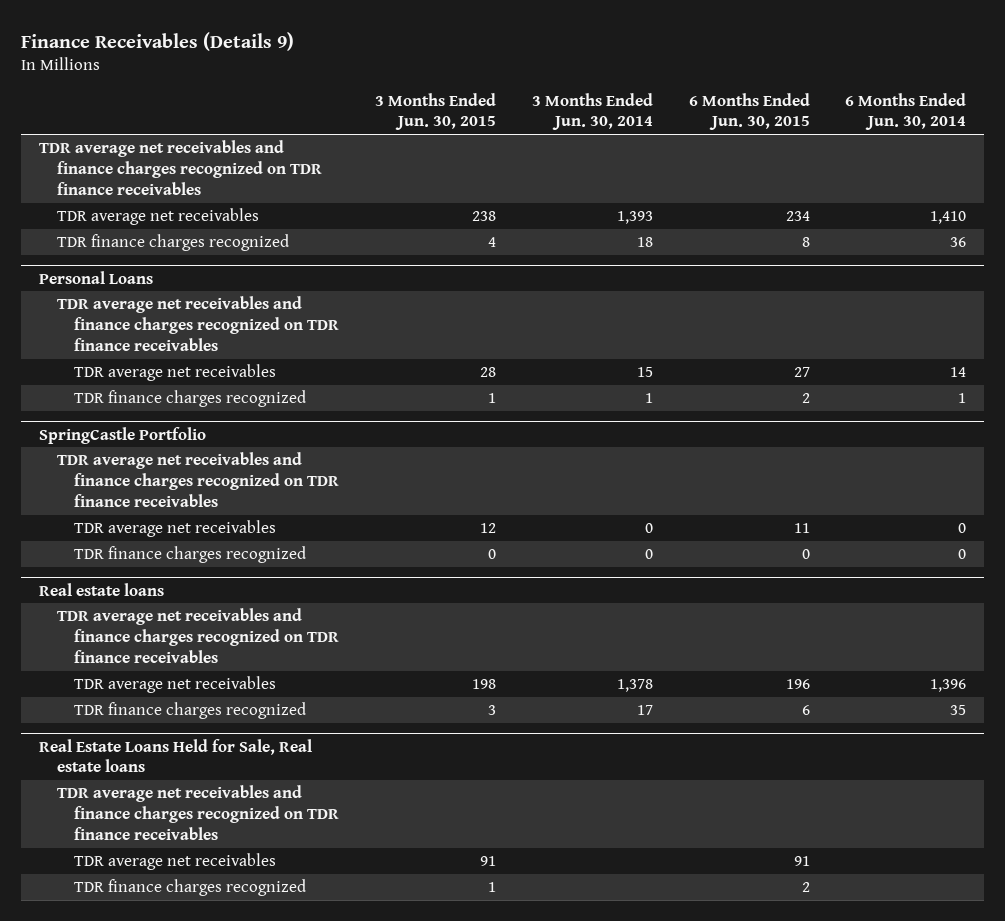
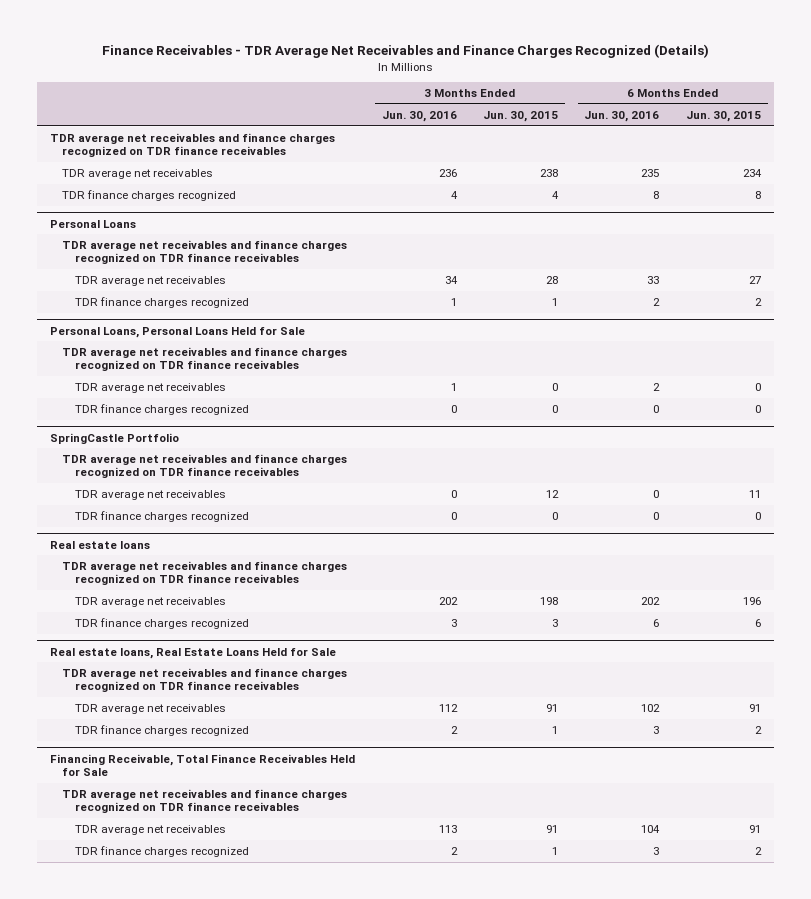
- Finance Receivables (Details 9)
+ Finance Receivables - TDR Average Net Receivables and Finance Charges Recognized (Details)
- | 3 Months Ended Jun. 30, 2015 | 3 Months Ended Jun. 30, 2014 | 6 Months Ended Jun. 30, 2015 | 6 Months Ended Jun. 30, 2014
+ | 3 Months Ended Jun. 30, 2016 | 3 Months Ended Jun. 30, 2015 | 6 Months Ended Jun. 30, 2016 | 6 Months Ended Jun. 30, 2015
+ Personal Loans, Personal Loans Held for Sale
+ TDR average net receivables and finance charges recognized on TDR finance receivables
+ TDR average net receivables | 1 | 0 | 2 | 0
+ TDR finance charges recognized | 0 | 0 | 0 | 0
- Real Estate Loans Held for Sale, Real estate loans
+ Real estate loans, Real Estate Loans Held for Sale
+ Financing Receivable, Total Finance Receivables Held for Sale
+ TDR average net receivables and finance charges recognized on TDR finance receivables
+ TDR average net receivables | 113 | 91 | 104 | 91
+ TDR finance charges recognized | 2 | 1 | 3 | 2

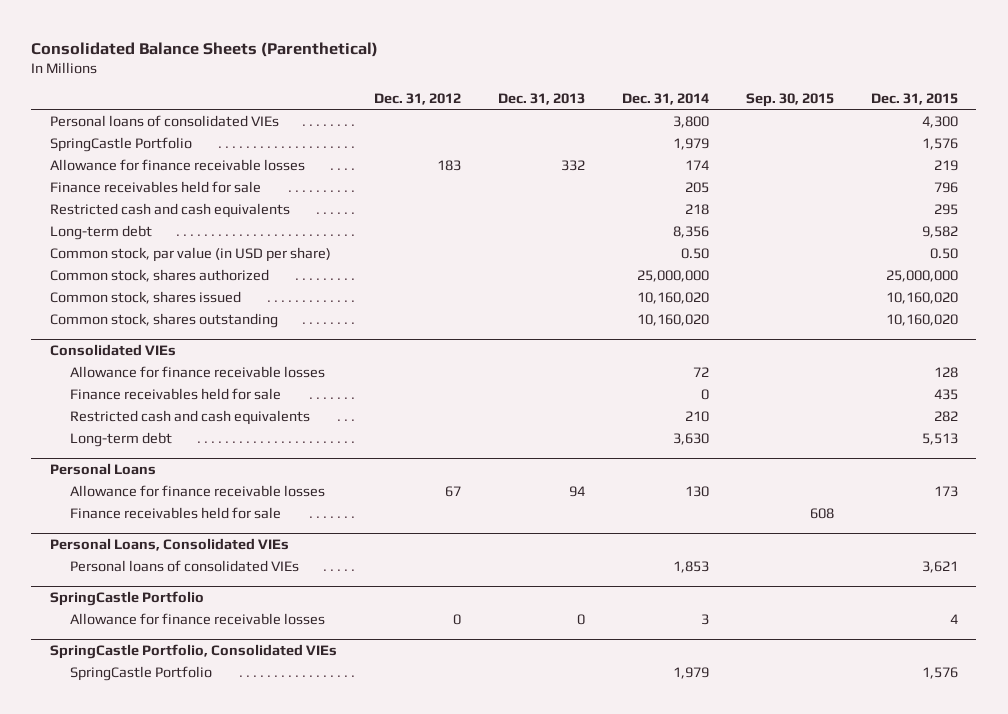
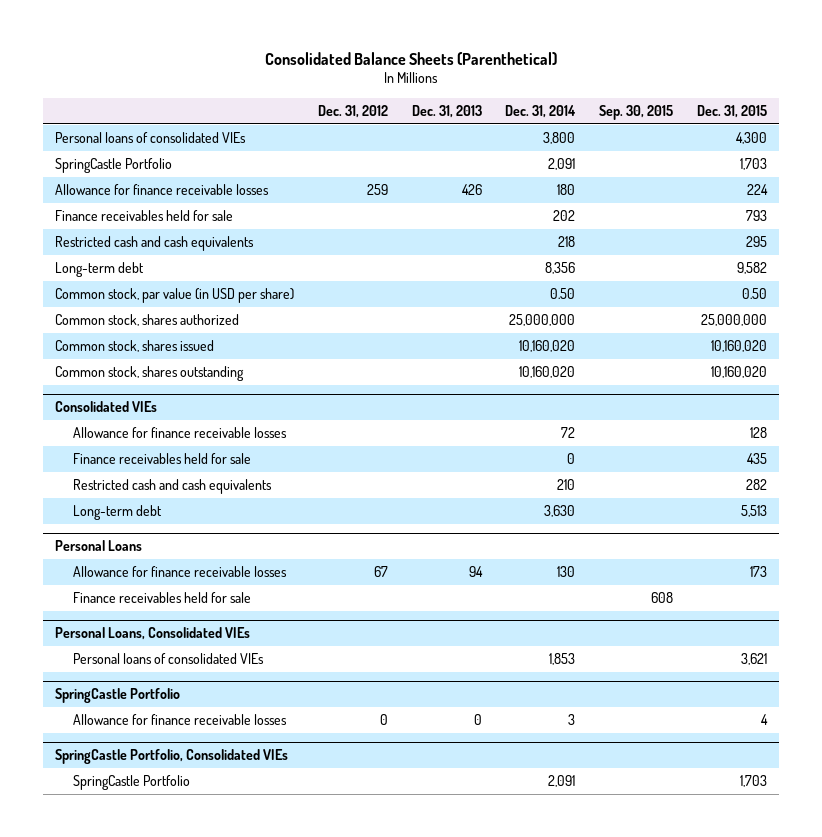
- SpringCastle Portfolio | | | 1,979 | | 1,576
- Allowance for finance receivable losses | 183 | 332 | 174 | | 219
- Finance receivables held for sale | | | 205 | | 796
+ SpringCastle Portfolio | | | 2,091 | | 1,703
+ Allowance for finance receivable losses | 259 | 426 | 180 | | 224
+ Finance receivables held for sale | | | 202 | | 793
@ SpringCastle Portfolio, Consolidated VIEs
- SpringCastle Portfolio | | | 1,979 | | 1,576
+ SpringCastle Portfolio | | | 2,091 | | 1,703

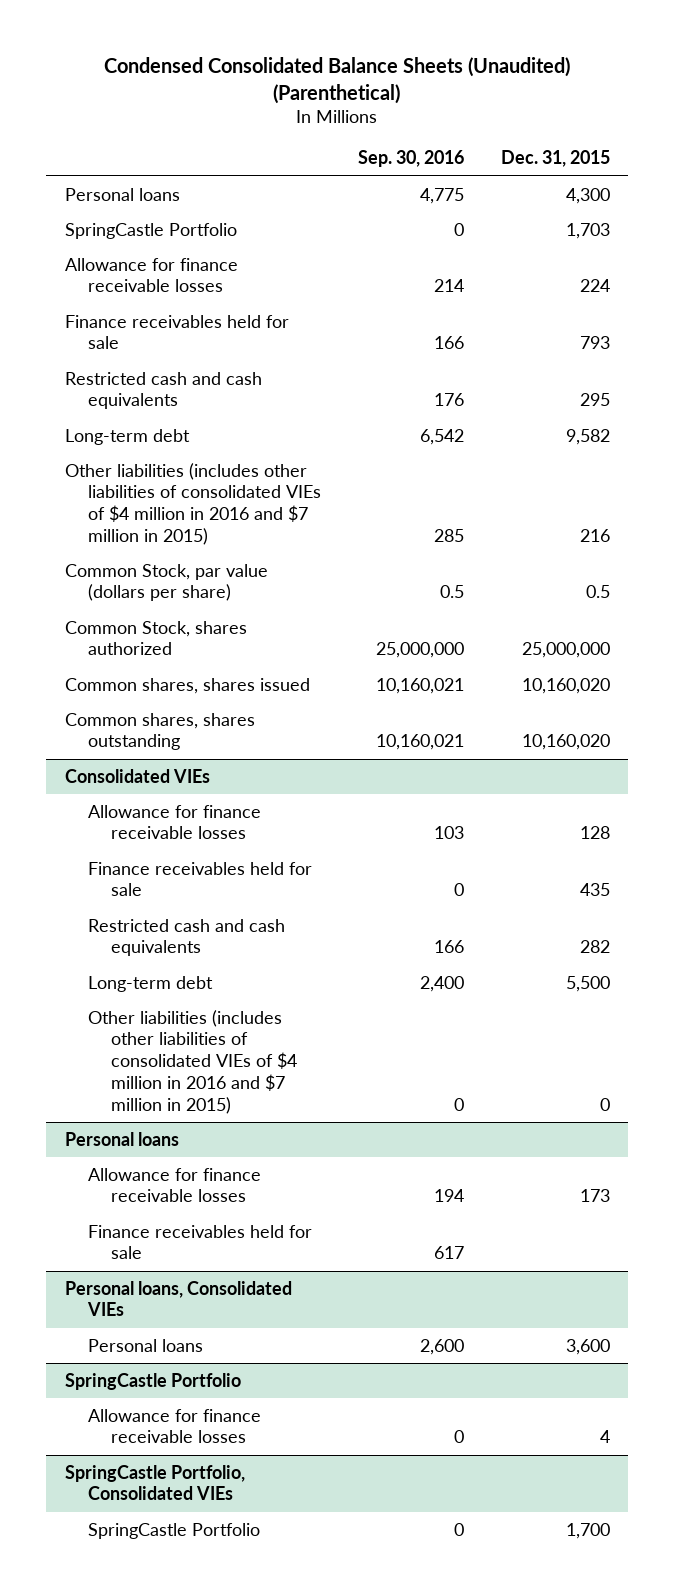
- Consolidated Balance Sheets (Parenthetical)
+ Condensed Consolidated Balance Sheets (Unaudited) (Parenthetical)
- | Dec. 31, 2012 | Dec. 31, 2013 | Dec. 31, 2014 | Sep. 30, 2015 | Dec. 31, 2015
+ | Sep. 30, 2016 | Dec. 31, 2015
- Personal loans of consolidated VIEs | | | 3,800 | | 4,300
+ Personal loans | 4,775 | 4,300
- Common stock, par value (in USD per share) | | | 0.50 | | 0.50
- Common stock, shares authorized | | | 25,000,000 | | 25,000,000
- Common stock, shares issued | | | 10,160,020 | | 10,160,020
- Common stock, shares outstanding | | | 10,160,020 | | 10,160,020
+ Other liabilities (includes other liabilities of consolidated VIEs of $4 million in 2016 and $7 million in 2015) | 285 | 216
+ Common Stock, par value (dollars per share) | 0.5 | 0.5
+ Common Stock, shares authorized | 25,000,000 | 25,000,000
+ Common shares, shares issued | 10,160,021 | 10,160,020
+ Common shares, shares outstanding | 10,160,021 | 10,160,020
@ Consolidated VIEs
- Long-term debt | | | 3,630 | | 5,513
- Personal Loans
@ Consolidated VIEs
+ Long-term debt | 2,400 | 5,500
+ Other liabilities (includes other liabilities of consolidated VIEs of $4 million in 2016 and $7 million in 2015) | 0 | 0
+ Personal loans
- Personal Loans, Consolidated VIEs
- Personal loans of consolidated VIEs | | | 1,853 | | 3,621
+ Personal loans, Consolidated VIEs
+ Personal loans | 2,600 | 3,600
@ SpringCastle Portfolio, Consolidated VIEs
- SpringCastle Portfolio | | | 2,091 | | 1,703
+ SpringCastle Portfolio | 0 | 1,700

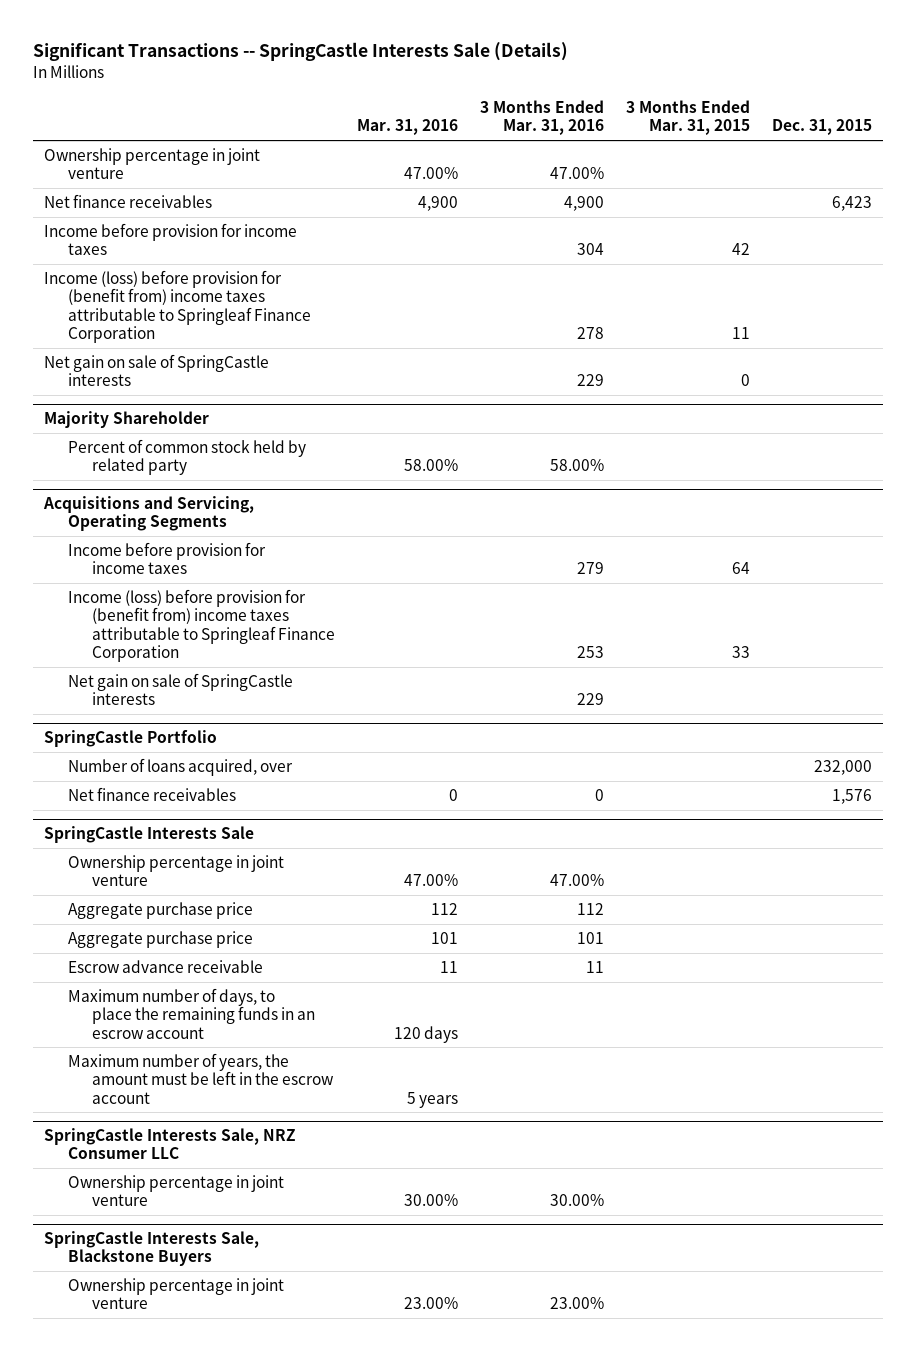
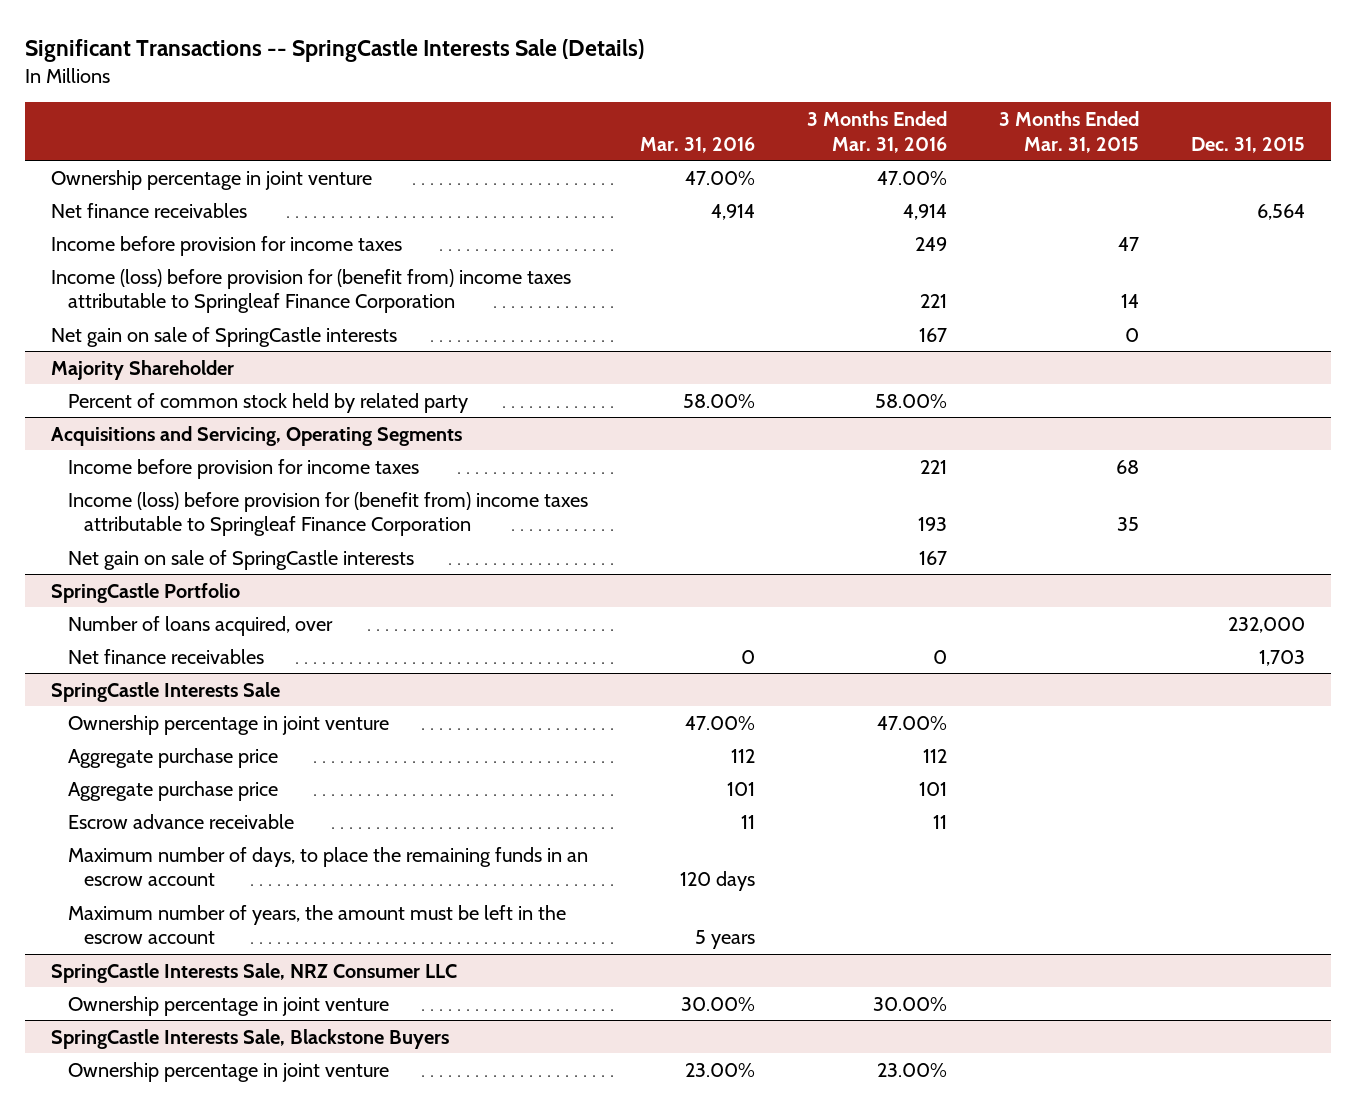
- Net finance receivables | 4,900 | 4,900 | | 6,423
- Income before provision for income taxes | | 304 | 42 |
- Income (loss) before provision for (benefit from) income taxes attributable to Springleaf Finance Corporation | | 278 | 11 |
- Net gain on sale of SpringCastle interests | | 229 | 0 |
+ Net finance receivables | 4,914 | 4,914 | | 6,564
+ Income before provision for income taxes | | 249 | 47 |
+ Income (loss) before provision for (benefit from) income taxes attributable to Springleaf Finance Corporation | | 221 | 14 |
+ Net gain on sale of SpringCastle interests | | 167 | 0 |
@ Acquisitions and Servicing, Operating Segments
- Income before provision for income taxes | | 279 | 64 |
- Income (loss) before provision for (benefit from) income taxes attributable to Springleaf Finance Corporation | | 253 | 33 |
- Net gain on sale of SpringCastle interests | | 229 | |
+ Income before provision for income taxes | | 221 | 68 |
+ Income (loss) before provision for (benefit from) income taxes attributable to Springleaf Finance Corporation | | 193 | 35 |
+ Net gain on sale of SpringCastle interests | | 167 | |
@ SpringCastle Portfolio
- Net finance receivables | 0 | 0 | | 1,576
+ Net finance receivables | 0 | 0 | | 1,703

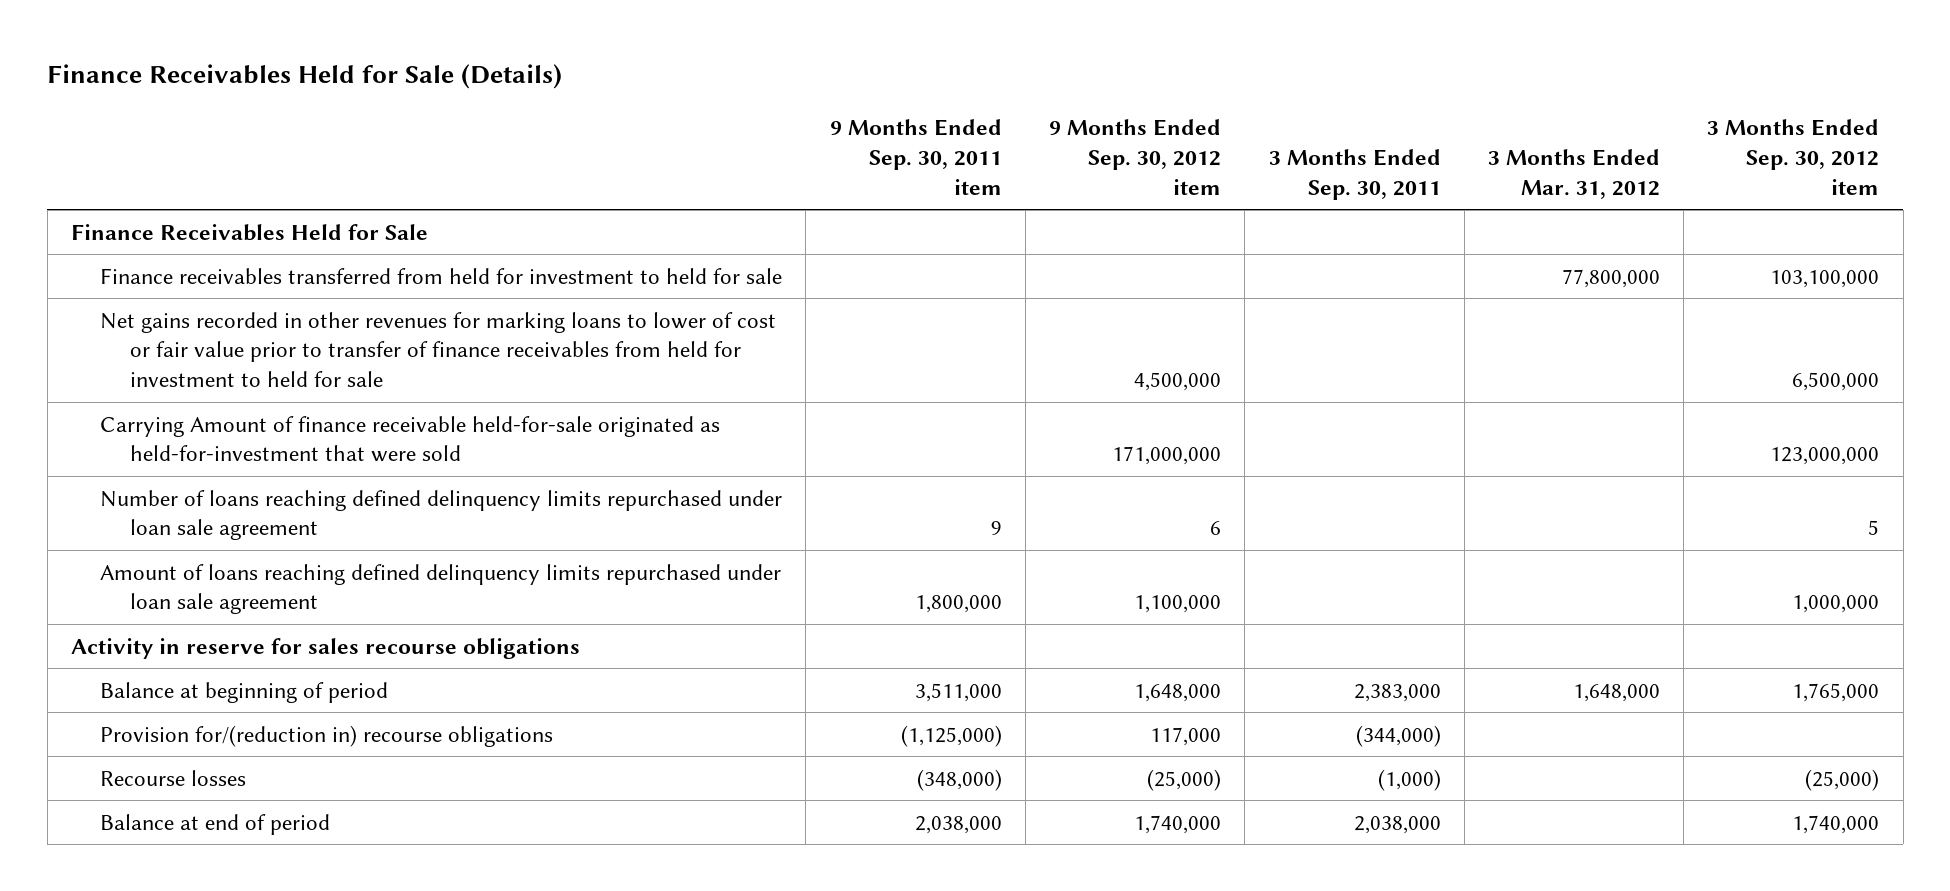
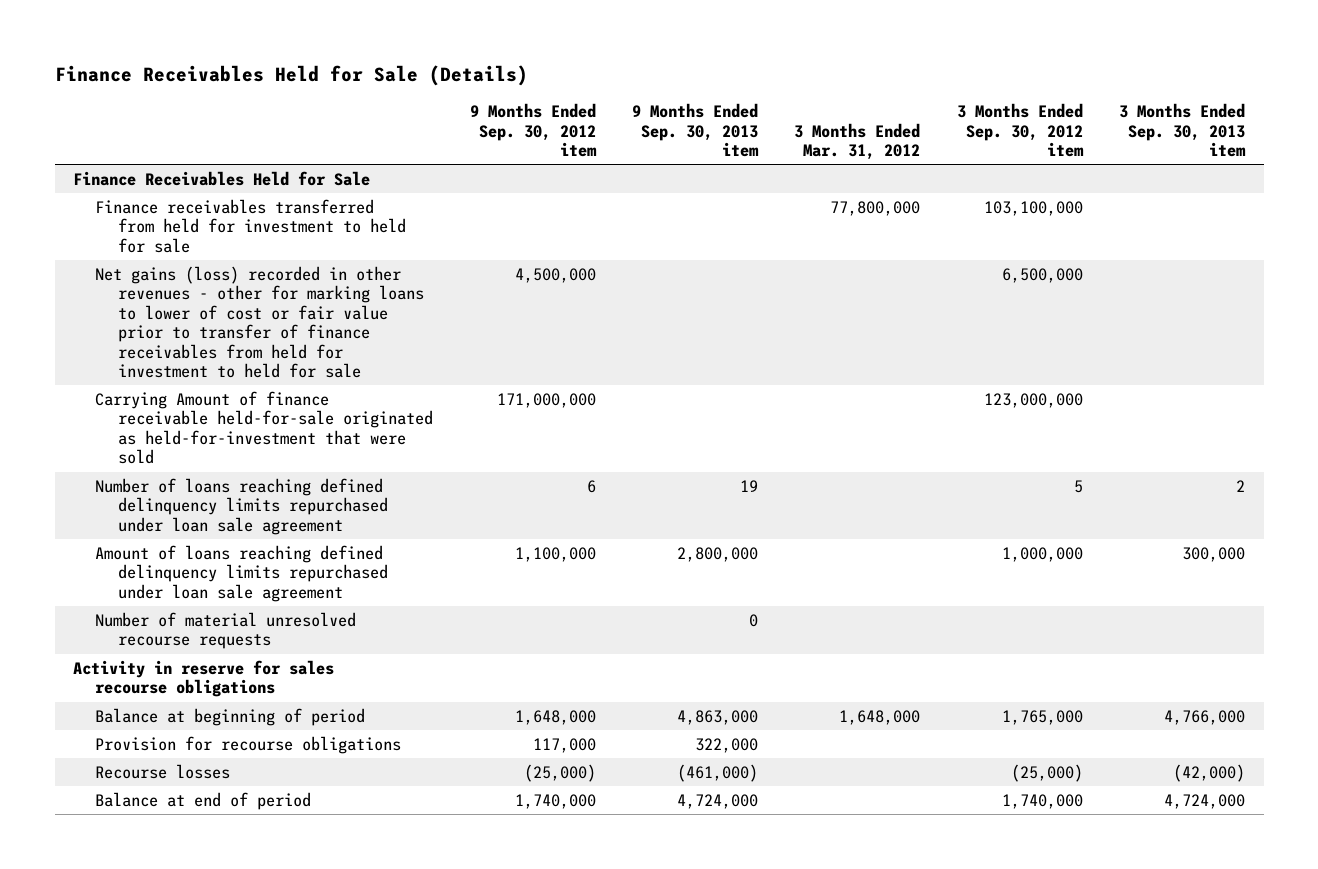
- | 9 Months Ended Sep. 30, 2011 item | 9 Months Ended Sep. 30, 2012 item | 3 Months Ended Sep. 30, 2011 | 3 Months Ended Mar. 31, 2012 | 3 Months Ended Sep. 30, 2012 item
+ | 9 Months Ended Sep. 30, 2012 item | 9 Months Ended Sep. 30, 2013 item | 3 Months Ended Mar. 31, 2012 | 3 Months Ended Sep. 30, 2012 item | 3 Months Ended Sep. 30, 2013 item
- Net gains recorded in other revenues for marking loans to lower of cost or fair value prior to transfer of finance receivables from held for investment to held for sale | | 4,500,000 | | | 6,500,000
+ Net gains (loss) recorded in other revenues - other for marking loans to lower of cost or fair value prior to transfer of finance receivables from held for investment to held for sale | 4,500,000 | | | 6,500,000 |
+ Number of material unresolved recourse requests | | 0 | | |
- Provision for/(reduction in) recourse obligations | (1,125,000) | 117,000 | (344,000) | |
+ Provision for recourse obligations | 117,000 | 322,000 | | |

